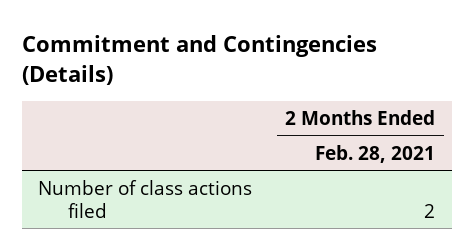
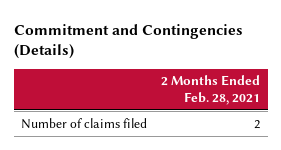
- Number of class actions filed | 2
+ Number of claims filed | 2

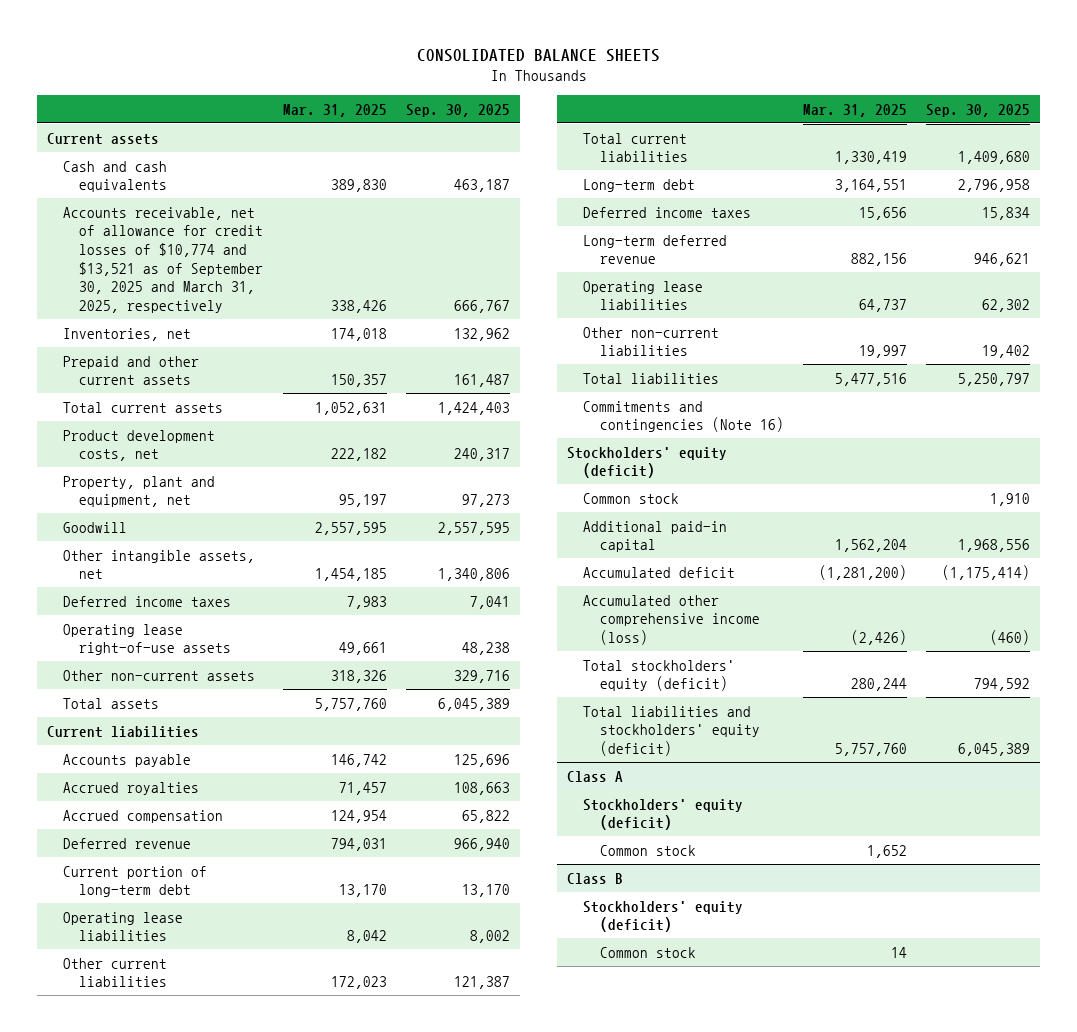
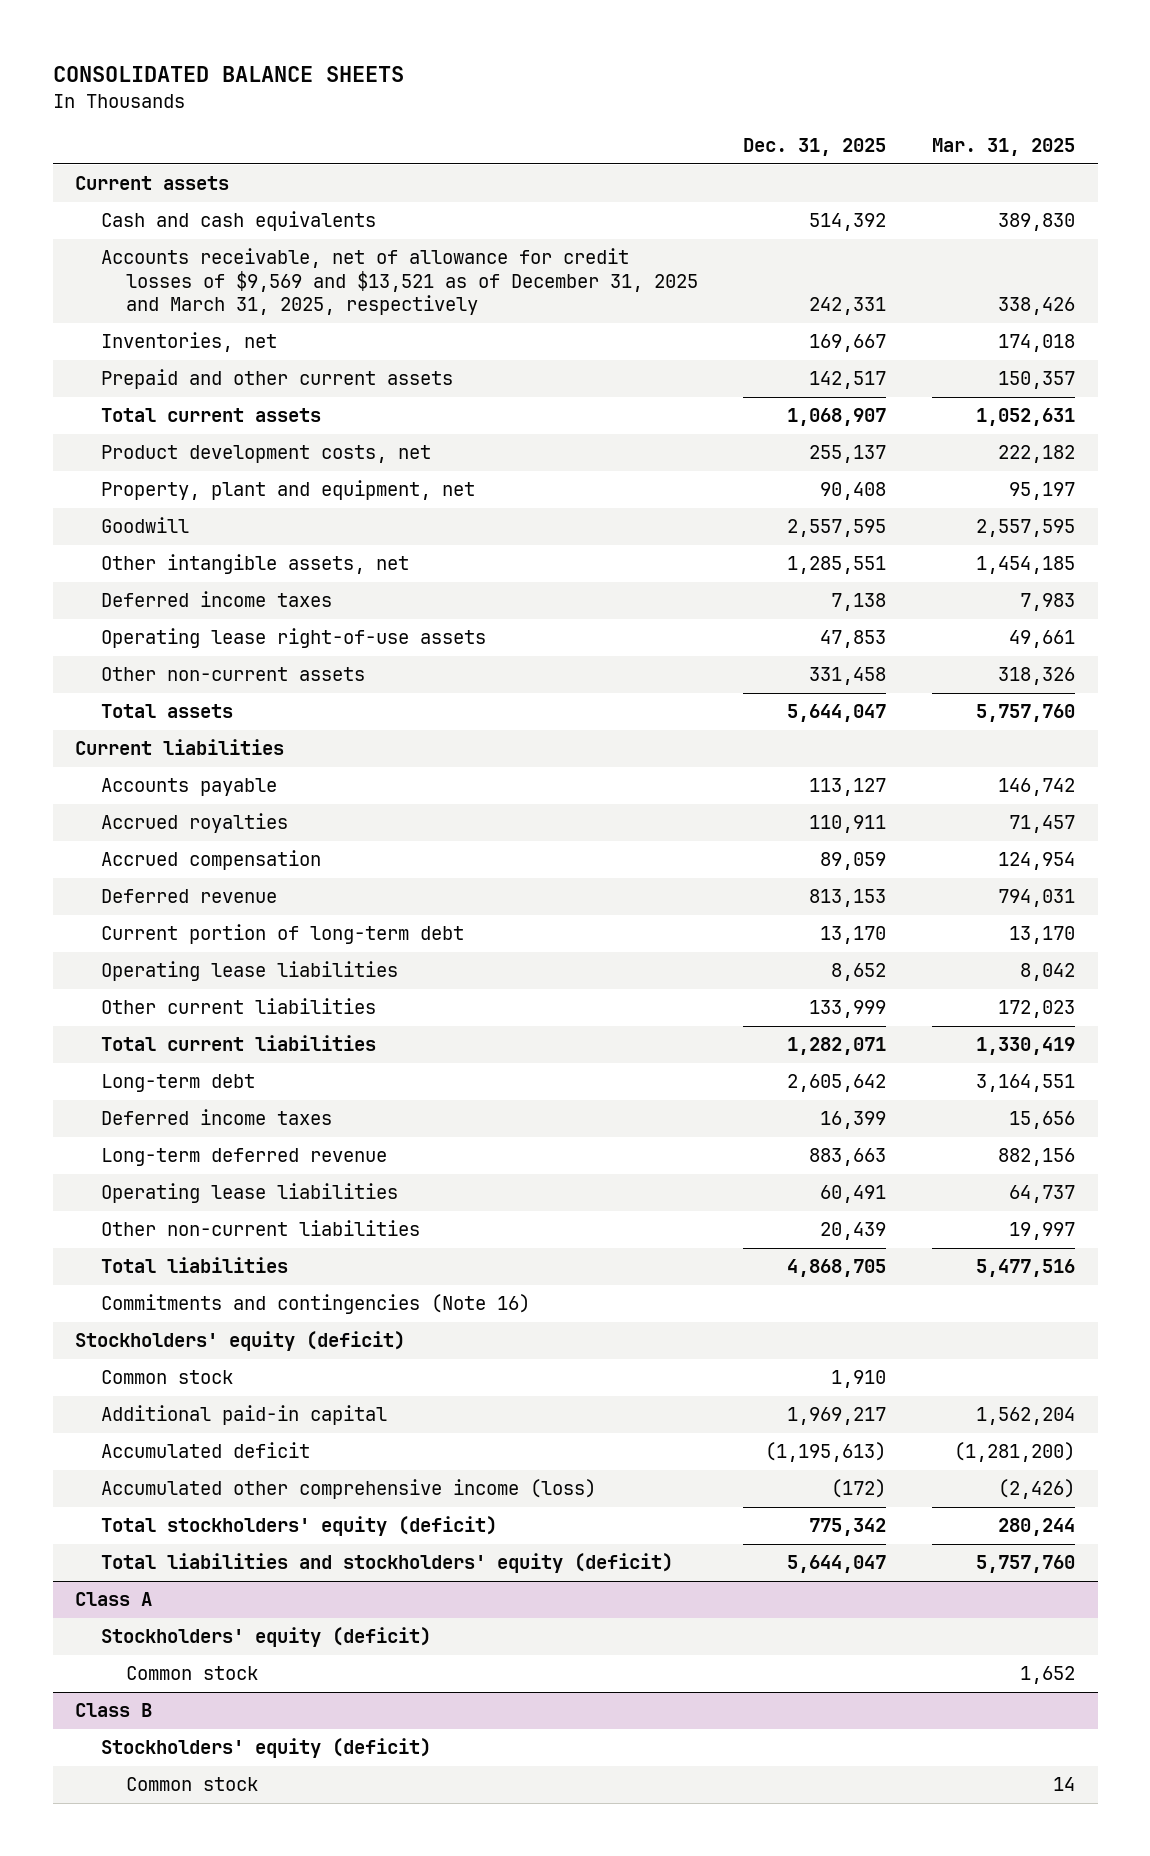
- | Mar. 31, 2025 | Sep. 30, 2025
+ | Dec. 31, 2025 | Mar. 31, 2025
- Accounts receivable, net of allowance for credit losses of $10,774 and $13,521 as of September 30, 2025 and March 31, 2025, respectively | 338,426 | 666,767
+ Accounts receivable, net of allowance for credit losses of $9,569 and $13,521 as of December 31, 2025 and March 31, 2025, respectively | 242,331 | 338,426

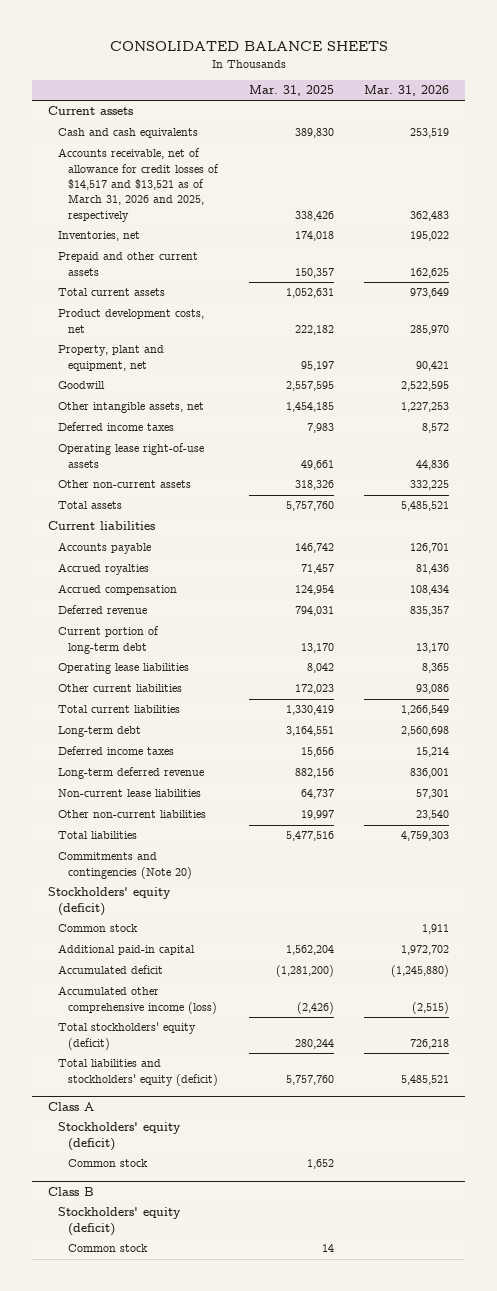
- | Dec. 31, 2025 | Mar. 31, 2025
+ | Mar. 31, 2025 | Mar. 31, 2026
- Accounts receivable, net of allowance for credit losses of $9,569 and $13,521 as of December 31, 2025 and March 31, 2025, respectively | 242,331 | 338,426
+ Accounts receivable, net of allowance for credit losses of $14,517 and $13,521 as of March 31, 2026 and 2025, respectively | 338,426 | 362,483
- Operating lease liabilities | 60,491 | 64,737
+ Non-current lease liabilities | 64,737 | 57,301
- Commitments and contingencies (Note 16)
+ Commitments and contingencies (Note 20)

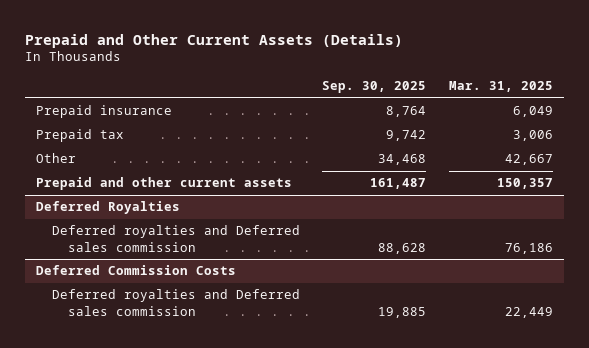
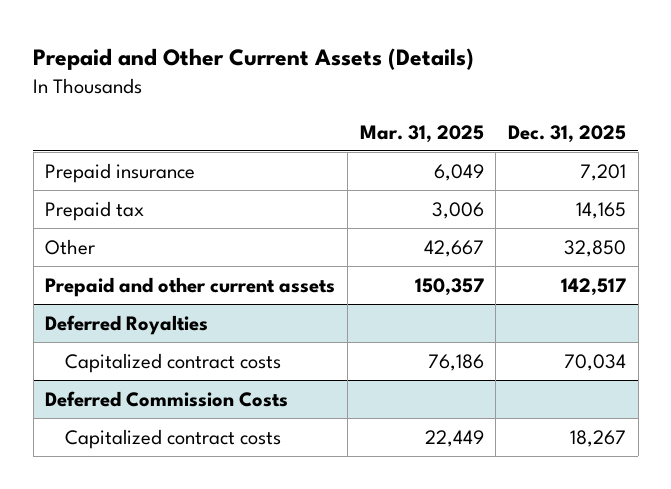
- | Sep. 30, 2025 | Mar. 31, 2025
+ | Mar. 31, 2025 | Dec. 31, 2025
@ Deferred Royalties
- Deferred royalties and Deferred sales commission | 88,628 | 76,186
+ Capitalized contract costs | 76,186 | 70,034
@ Deferred Commission Costs
- Deferred royalties and Deferred sales commission | 19,885 | 22,449
+ Capitalized contract costs | 22,449 | 18,267

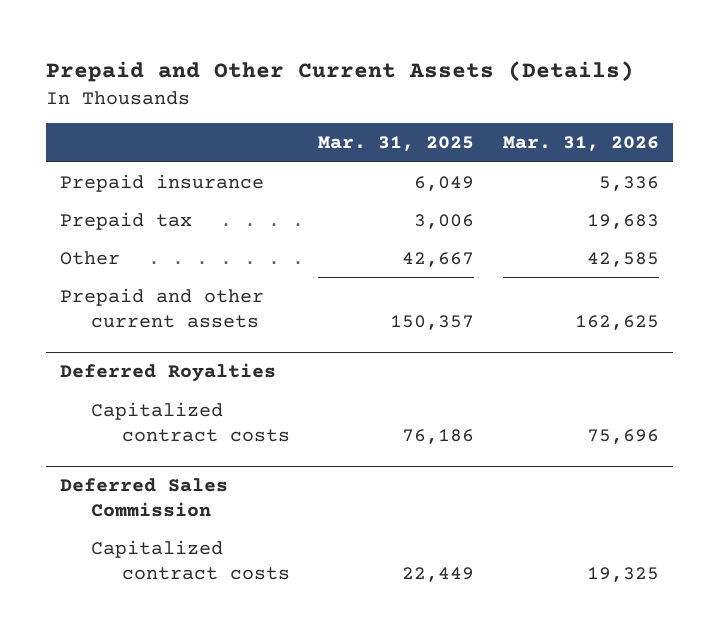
- | Mar. 31, 2025 | Dec. 31, 2025
+ | Mar. 31, 2025 | Mar. 31, 2026
- Deferred Commission Costs
+ Deferred Sales Commission

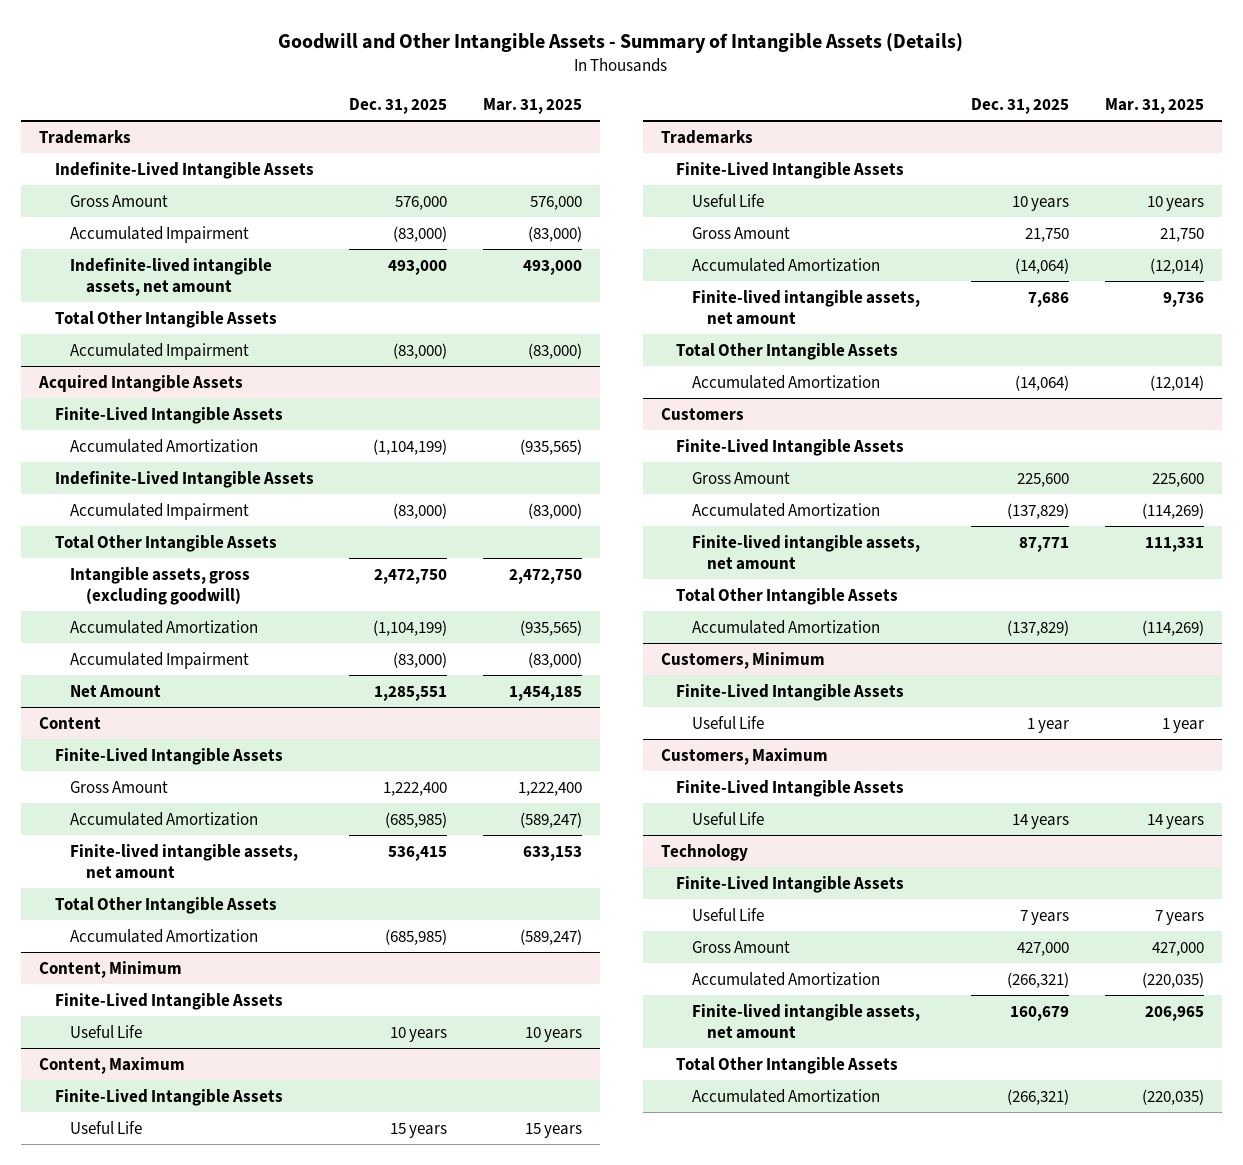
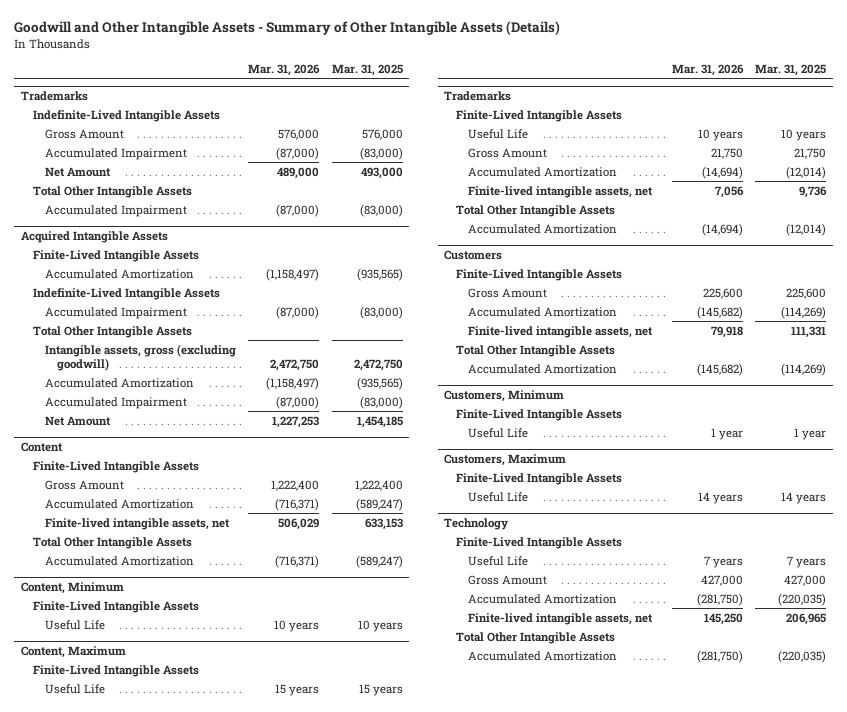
- Goodwill and Other Intangible Assets - Summary of Intangible Assets (Details)
+ Goodwill and Other Intangible Assets - Summary of Other Intangible Assets (Details)
- | Dec. 31, 2025 | Mar. 31, 2025
+ | Mar. 31, 2026 | Mar. 31, 2025
@ Trademarks
- Indefinite-lived intangible assets, net amount | 493,000 | 493,000
+ Net Amount | 489,000 | 493,000
@ Content
- Finite-lived intangible assets, net amount | 536,415 | 633,153
+ Finite-lived intangible assets, net | 506,029 | 633,153
@ Trademarks
- Finite-lived intangible assets, net amount | 7,686 | 9,736
+ Finite-lived intangible assets, net | 7,056 | 9,736
@ Customers
- Finite-lived intangible assets, net amount | 87,771 | 111,331
+ Finite-lived intangible assets, net | 79,918 | 111,331
@ Technology
- Finite-lived intangible assets, net amount | 160,679 | 206,965
+ Finite-lived intangible assets, net | 145,250 | 206,965

